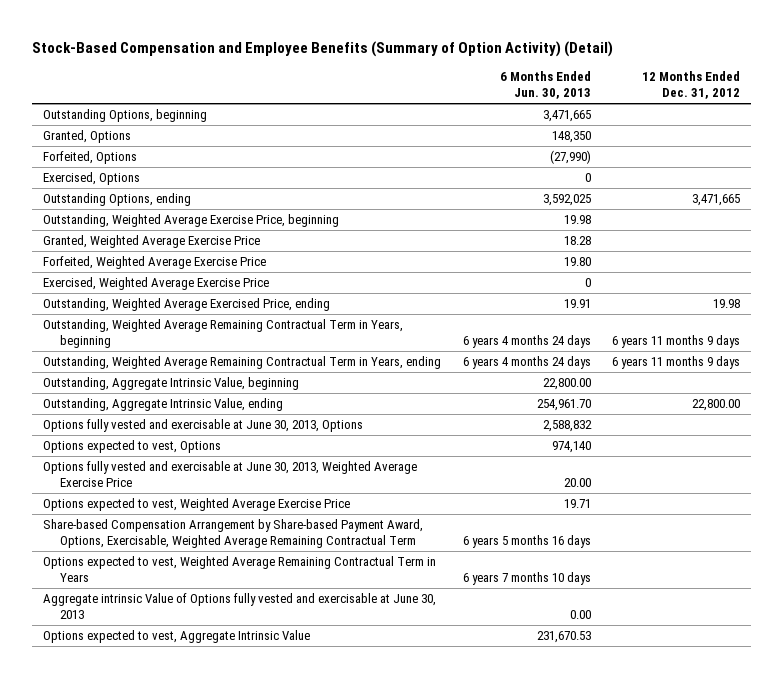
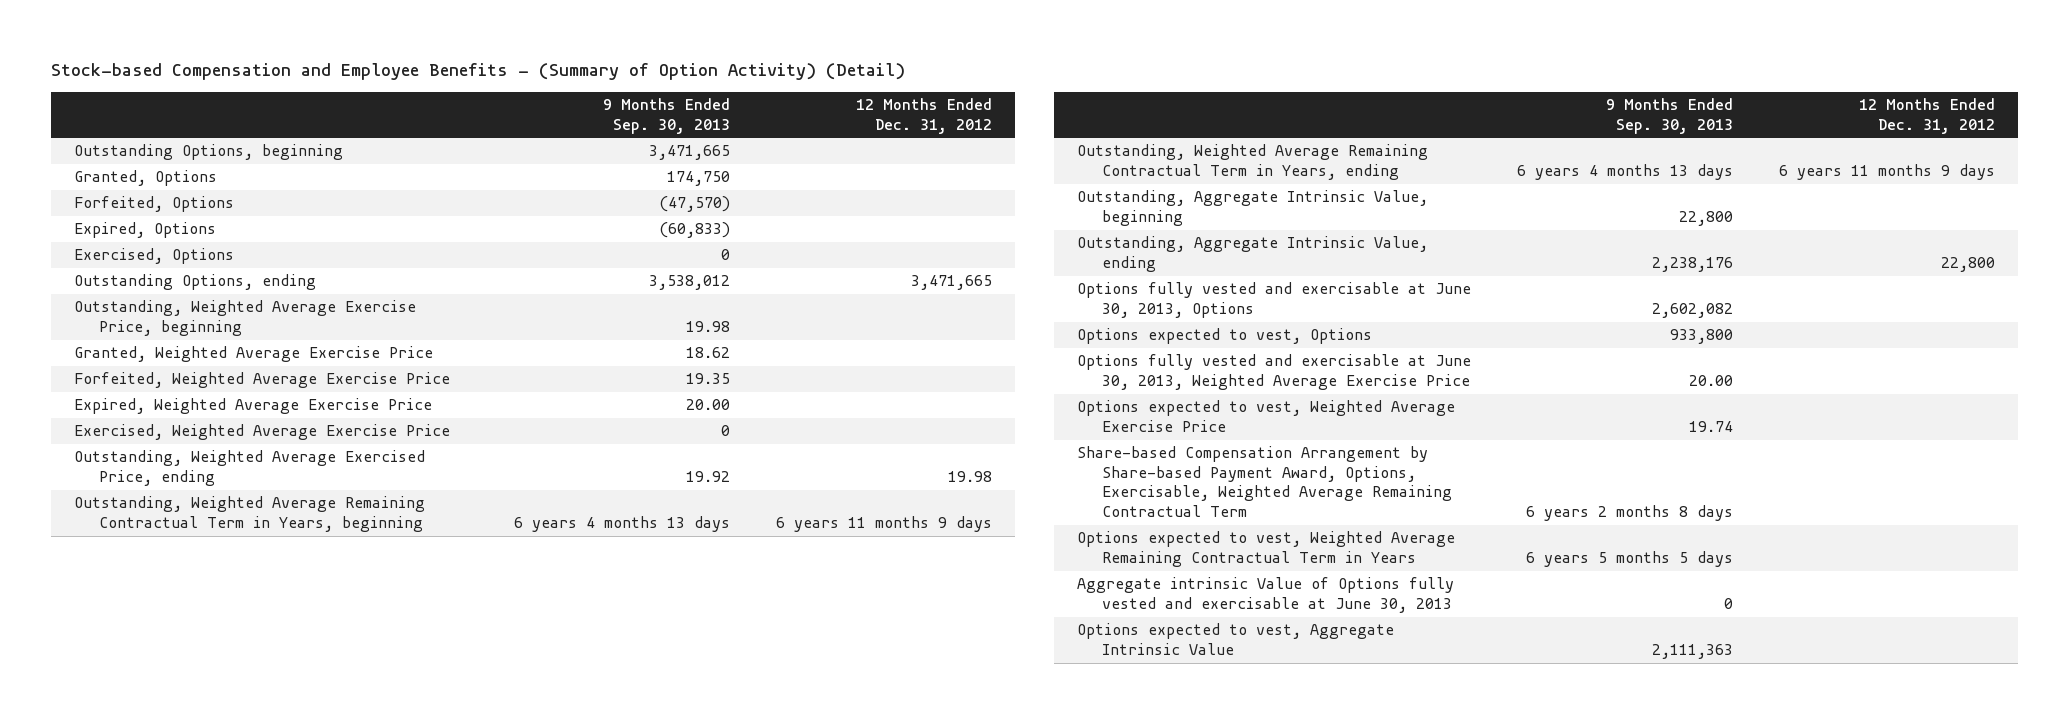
- Stock-Based Compensation and Employee Benefits (Summary of Option Activity) (Detail)
+ Stock-based Compensation and Employee Benefits - (Summary of Option Activity) (Detail)
- | 6 Months Ended Jun. 30, 2013 | 12 Months Ended Dec. 31, 2012
+ | 9 Months Ended Sep. 30, 2013 | 12 Months Ended Dec. 31, 2012
+ Expired, Options | (60,833) |
+ Expired, Weighted Average Exercise Price | 20.00 |
- Outstanding, Aggregate Intrinsic Value, ending | 254,961.70 | 22,800.00
+ Outstanding, Aggregate Intrinsic Value, ending | 2,238,176 | 22,800

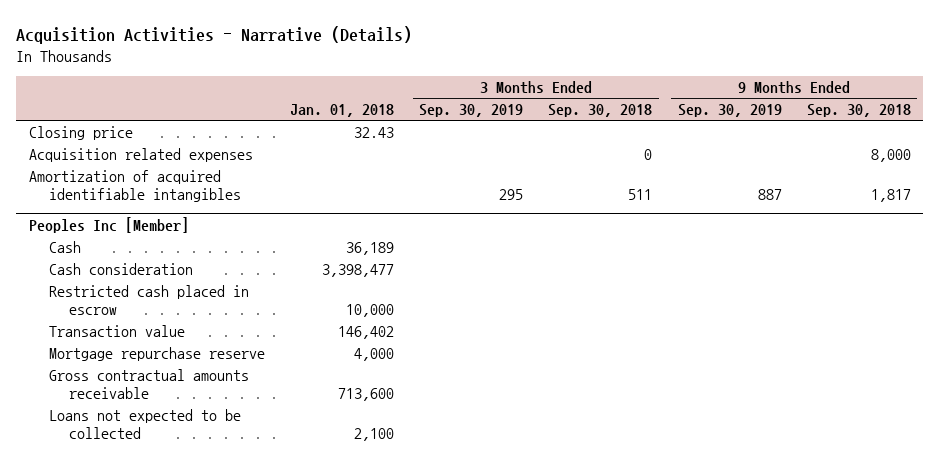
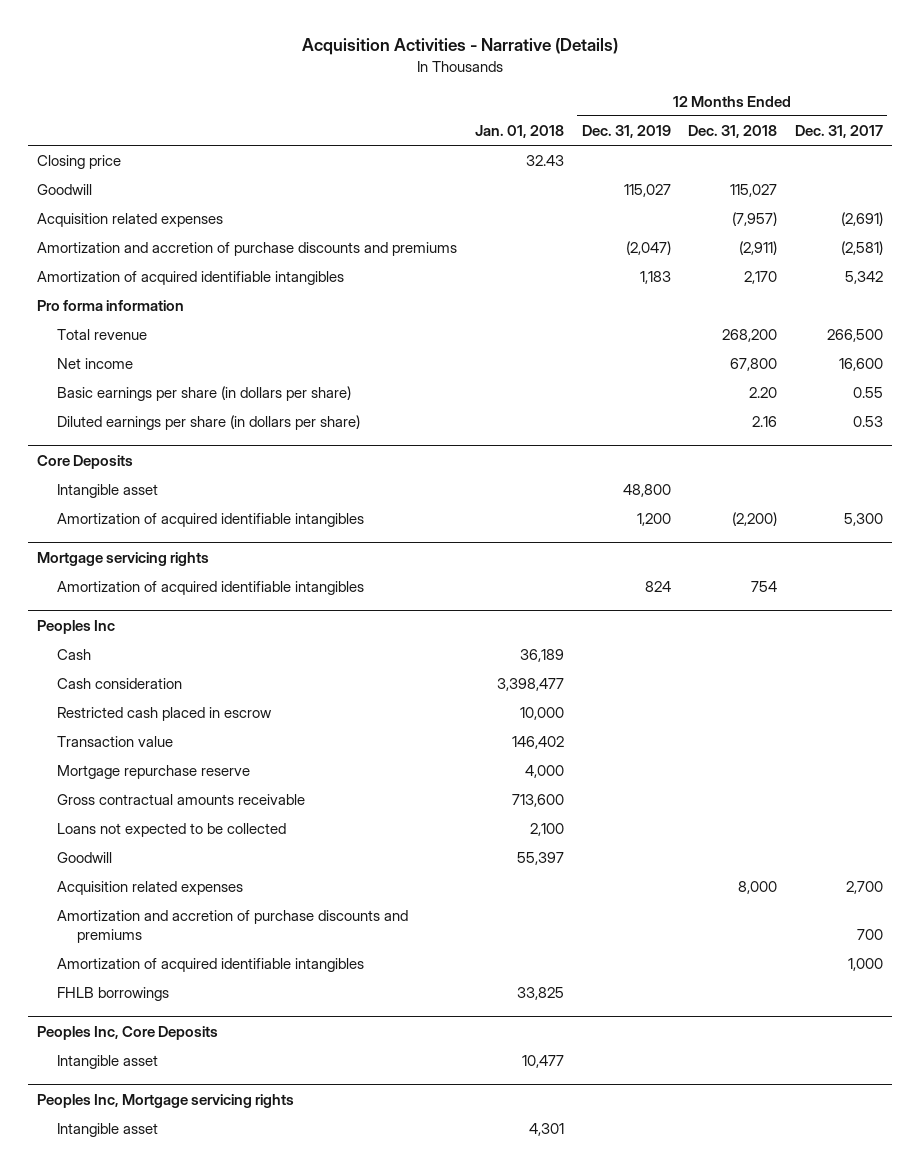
- | Jan. 01, 2018 | 3 Months Ended Sep. 30, 2019 | 3 Months Ended Sep. 30, 2018 | 9 Months Ended Sep. 30, 2019 | 9 Months Ended Sep. 30, 2018
+ | Jan. 01, 2018 | 12 Months Ended Dec. 31, 2019 | 12 Months Ended Dec. 31, 2018 | 12 Months Ended Dec. 31, 2017
+ Goodwill | | 115,027 | 115,027 |
+ Amortization and accretion of purchase discounts and premiums | | (2,047) | (2,911) | (2,581)
- Peoples Inc [Member]
+ Pro forma information
+ Total revenue | | | 268,200 | 266,500
+ Net income | | | 67,800 | 16,600
+ Basic earnings per share (in dollars per share) | | | 2.20 | 0.55
+ Diluted earnings per share (in dollars per share) | | | 2.16 | 0.53
+ Core Deposits
+ Intangible asset | | 48,800 | |
+ Amortization of acquired identifiable intangibles | | 1,200 | (2,200) | 5,300
+ Mortgage servicing rights
+ Amortization of acquired identifiable intangibles | | 824 | 754 |
+ Peoples Inc
+ Goodwill | 55,397 | | |
+ Acquisition related expenses | | | 8,000 | 2,700
+ Amortization and accretion of purchase discounts and premiums | | | | 700
+ Amortization of acquired identifiable intangibles | | | | 1,000
+ FHLB borrowings | 33,825 | | |
+ Peoples Inc, Core Deposits
+ Intangible asset | 10,477 | | |
+ Peoples Inc, Mortgage servicing rights
+ Intangible asset | 4,301 | | |

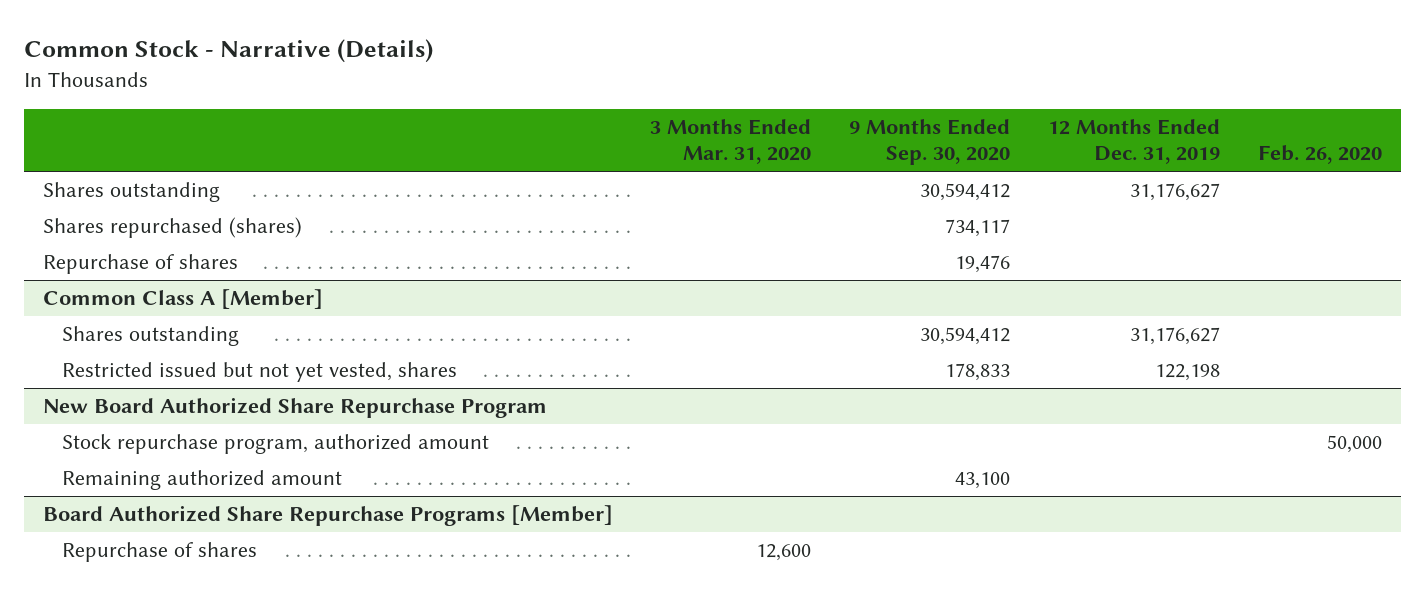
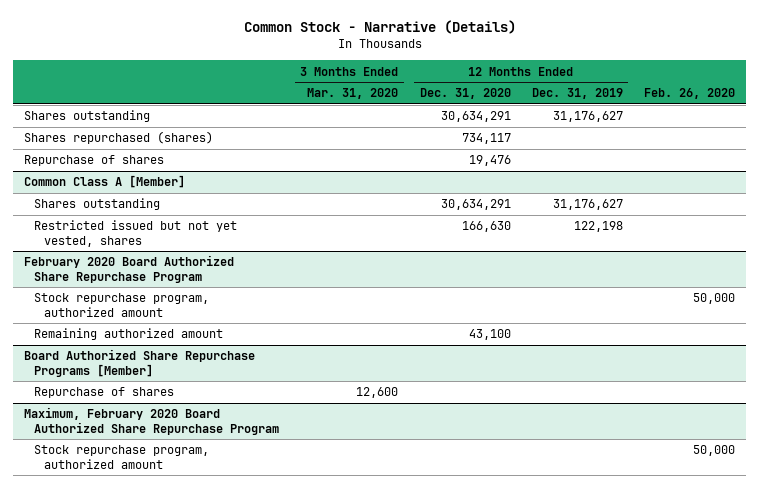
- | 3 Months Ended Mar. 31, 2020 | 9 Months Ended Sep. 30, 2020 | 12 Months Ended Dec. 31, 2019 | Feb. 26, 2020
+ | 3 Months Ended Mar. 31, 2020 | 12 Months Ended Dec. 31, 2020 | 12 Months Ended Dec. 31, 2019 | Feb. 26, 2020
- New Board Authorized Share Repurchase Program
+ February 2020 Board Authorized Share Repurchase Program
+ Maximum, February 2020 Board Authorized Share Repurchase Program
+ Stock repurchase program, authorized amount | | | | 50,000

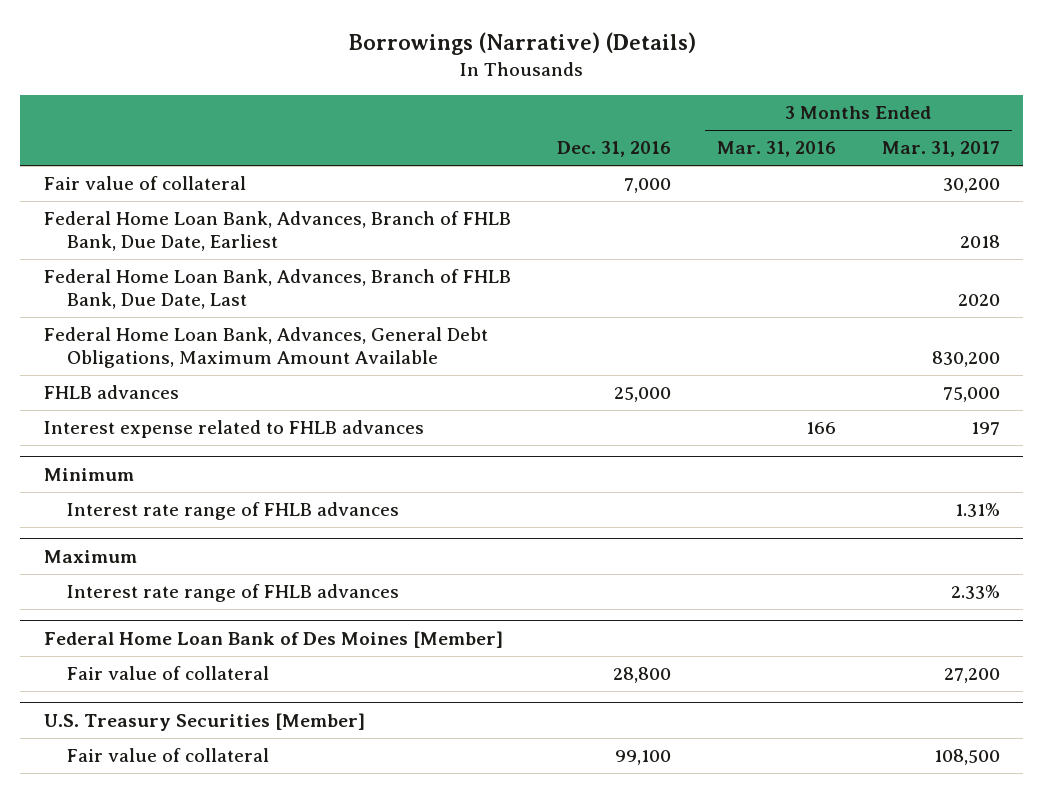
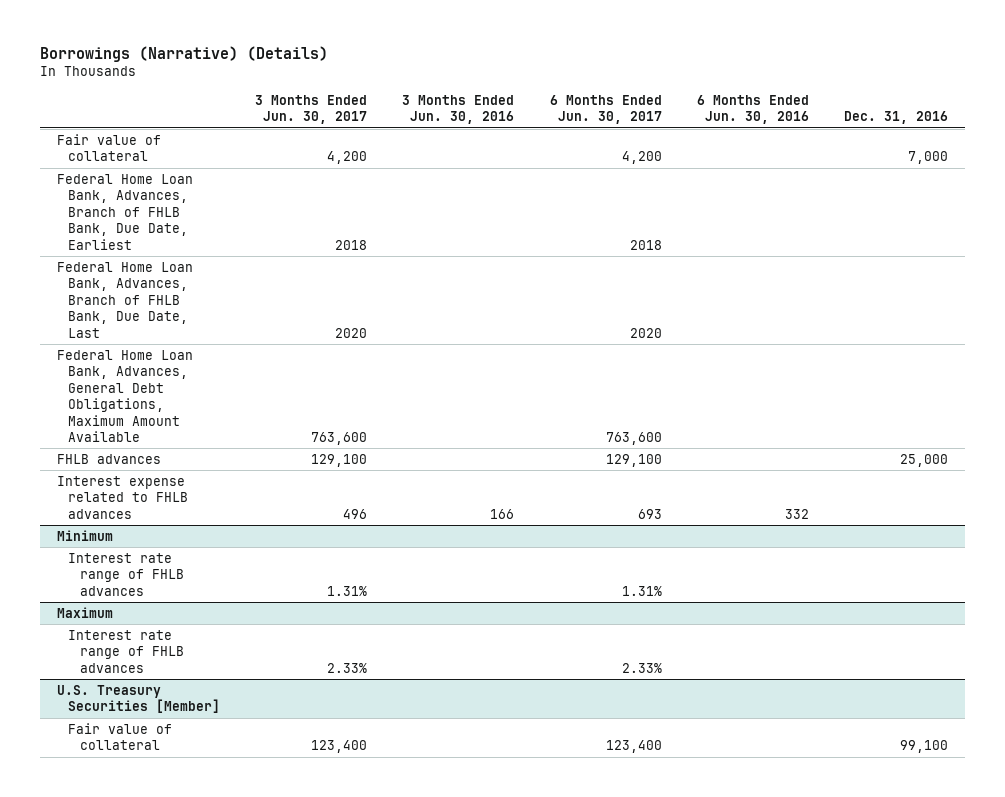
- | Dec. 31, 2016 | 3 Months Ended Mar. 31, 2016 | 3 Months Ended Mar. 31, 2017
+ | 3 Months Ended Jun. 30, 2017 | 3 Months Ended Jun. 30, 2016 | 6 Months Ended Jun. 30, 2017 | 6 Months Ended Jun. 30, 2016 | Dec. 31, 2016
- Federal Home Loan Bank of Des Moines [Member]
- Fair value of collateral | 28,800 | | 27,200

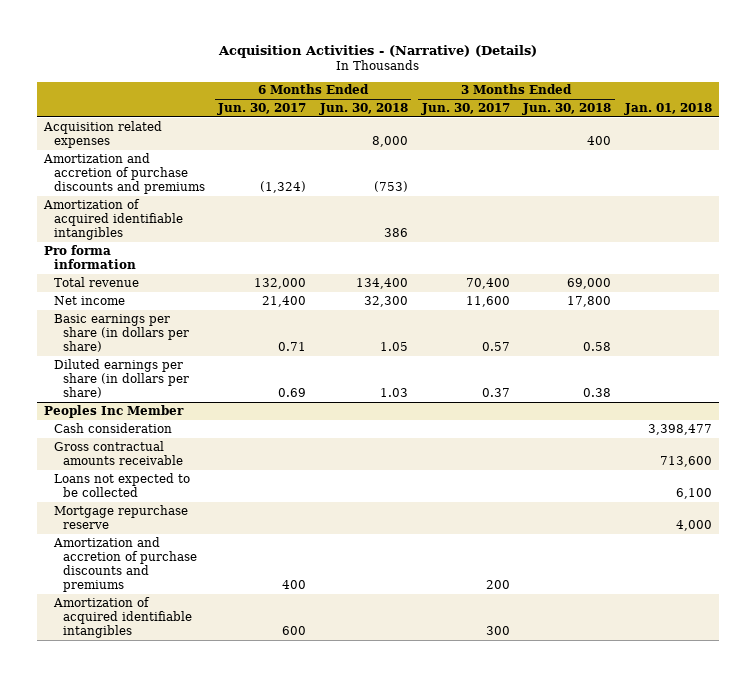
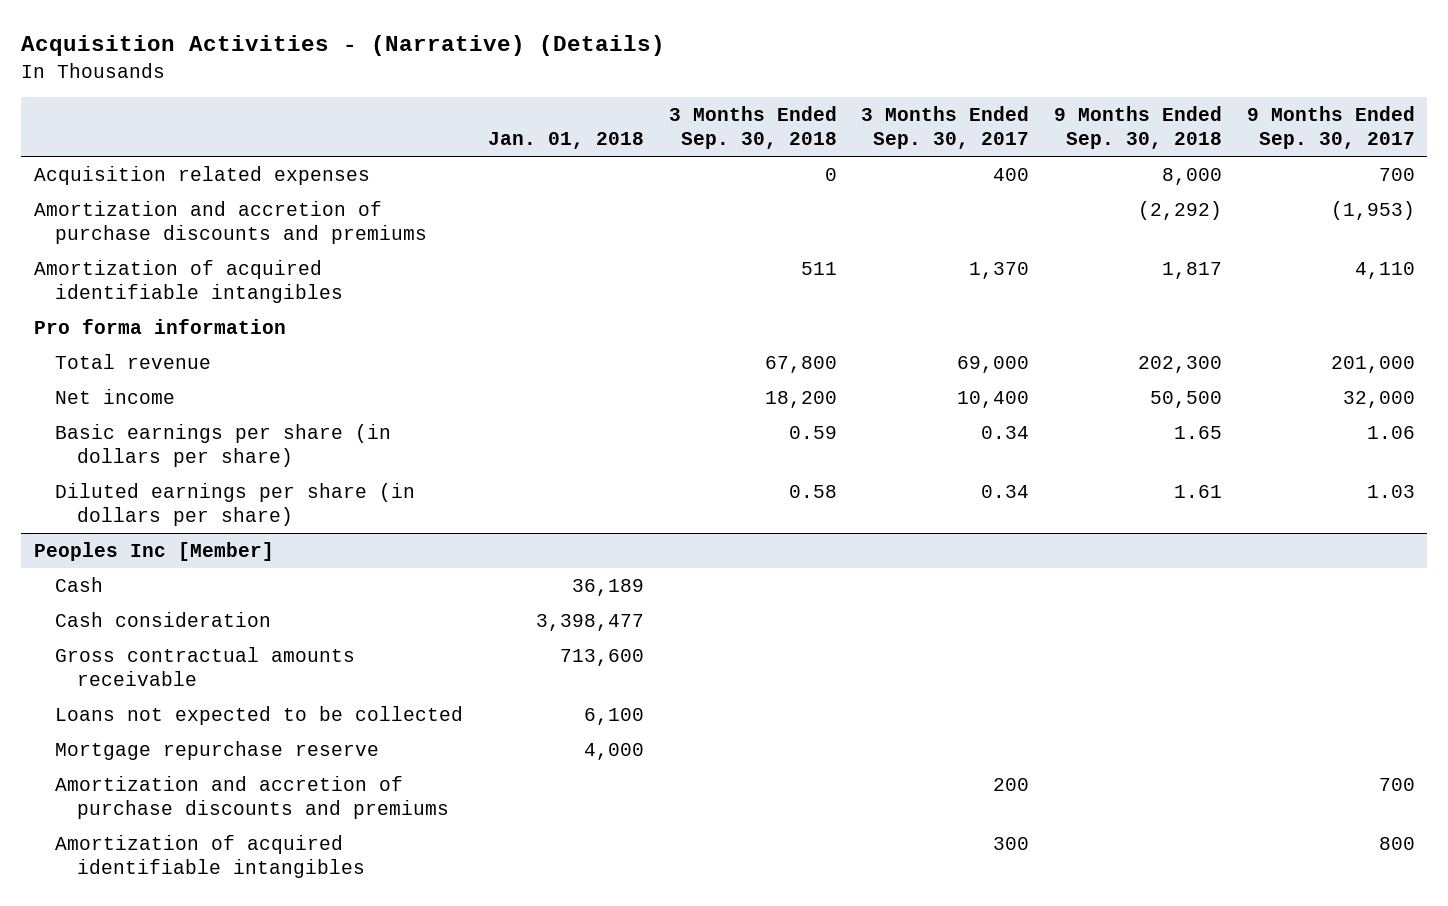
- | 6 Months Ended Jun. 30, 2017 | 6 Months Ended Jun. 30, 2018 | 3 Months Ended Jun. 30, 2017 | 3 Months Ended Jun. 30, 2018 | Jan. 01, 2018
+ | Jan. 01, 2018 | 3 Months Ended Sep. 30, 2018 | 3 Months Ended Sep. 30, 2017 | 9 Months Ended Sep. 30, 2018 | 9 Months Ended Sep. 30, 2017
- Peoples Inc Member
+ Peoples Inc [Member]
+ Cash | 36,189 | | | |

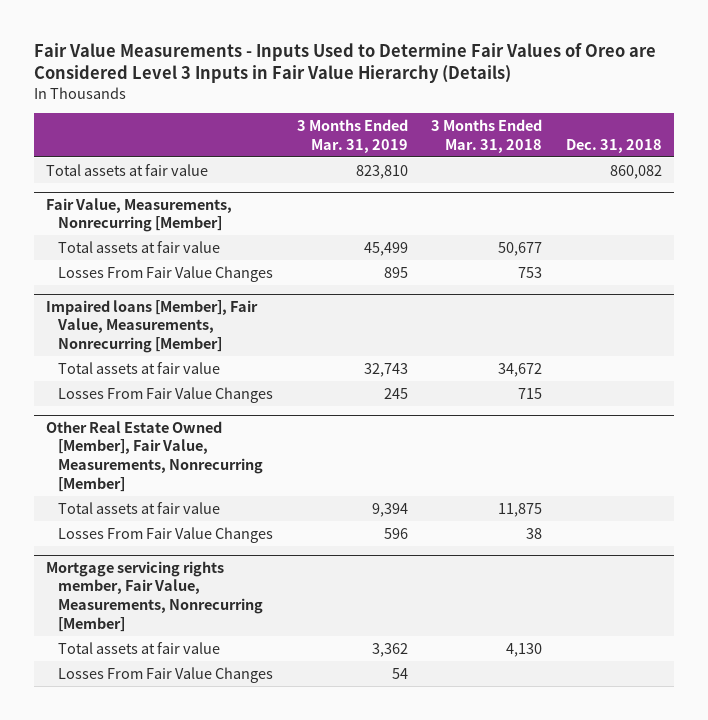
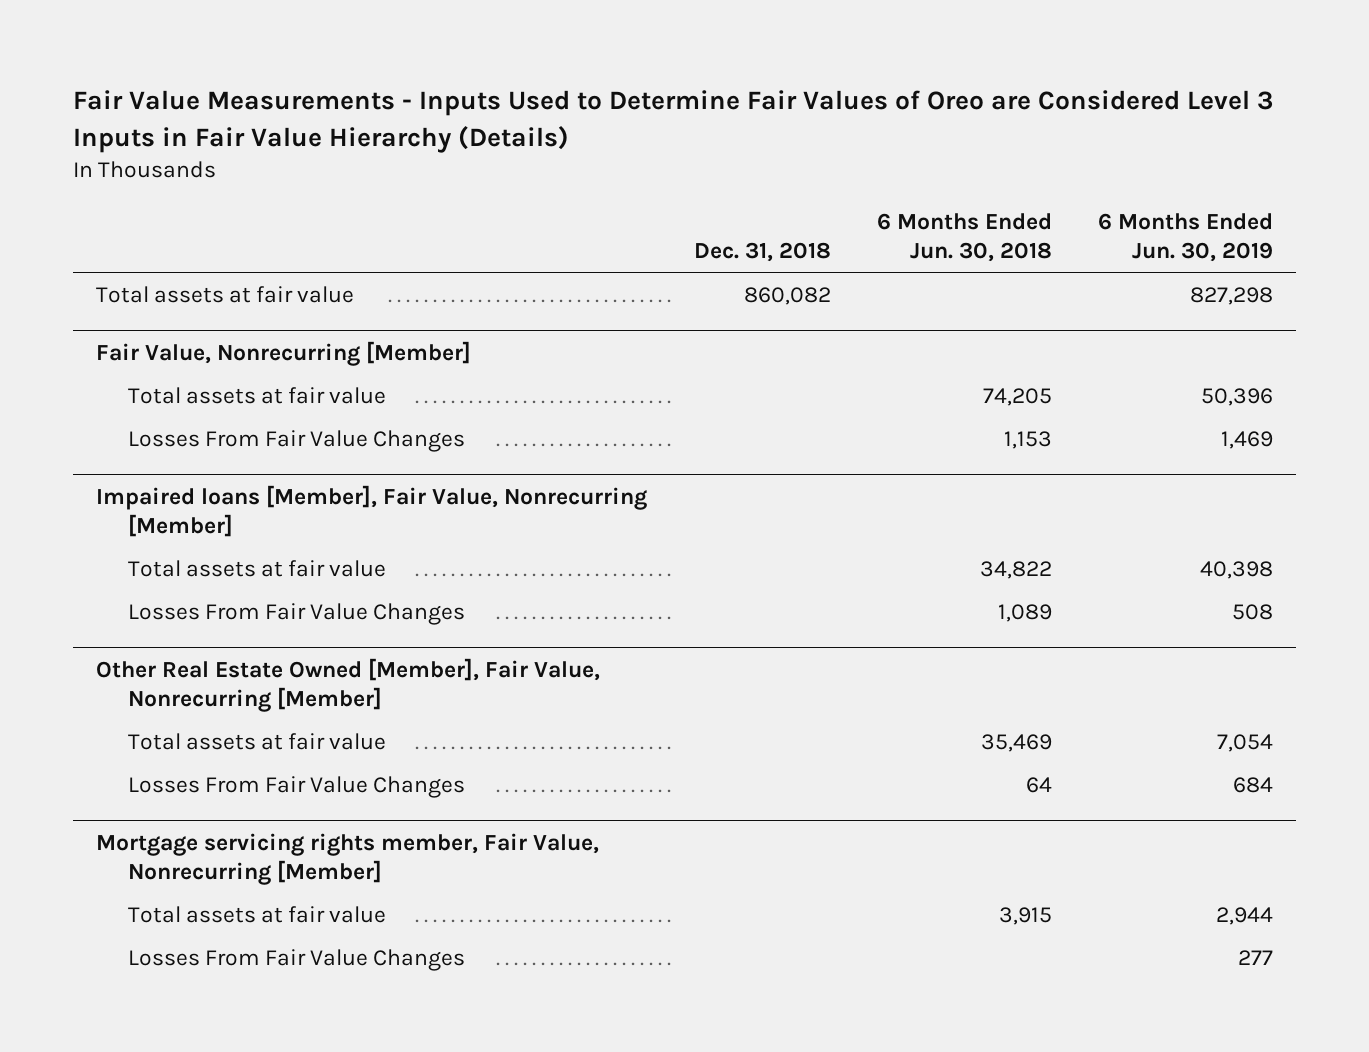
- | 3 Months Ended Mar. 31, 2019 | 3 Months Ended Mar. 31, 2018 | Dec. 31, 2018
+ | Dec. 31, 2018 | 6 Months Ended Jun. 30, 2018 | 6 Months Ended Jun. 30, 2019
- Fair Value, Measurements, Nonrecurring [Member]
+ Fair Value, Nonrecurring [Member]
- Impaired loans [Member], Fair Value, Measurements, Nonrecurring [Member]
+ Impaired loans [Member], Fair Value, Nonrecurring [Member]
- Other Real Estate Owned [Member], Fair Value, Measurements, Nonrecurring [Member]
+ Other Real Estate Owned [Member], Fair Value, Nonrecurring [Member]
- Mortgage servicing rights member, Fair Value, Measurements, Nonrecurring [Member]
+ Mortgage servicing rights member, Fair Value, Nonrecurring [Member]

